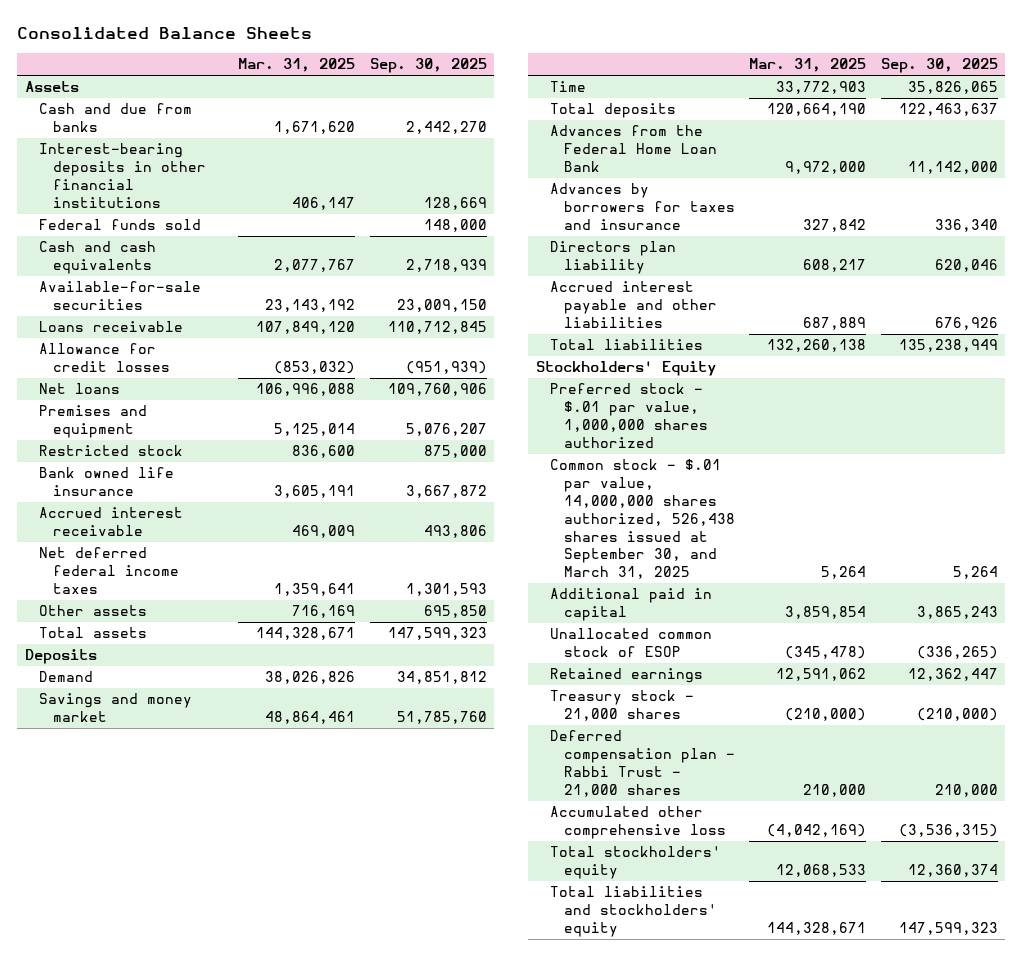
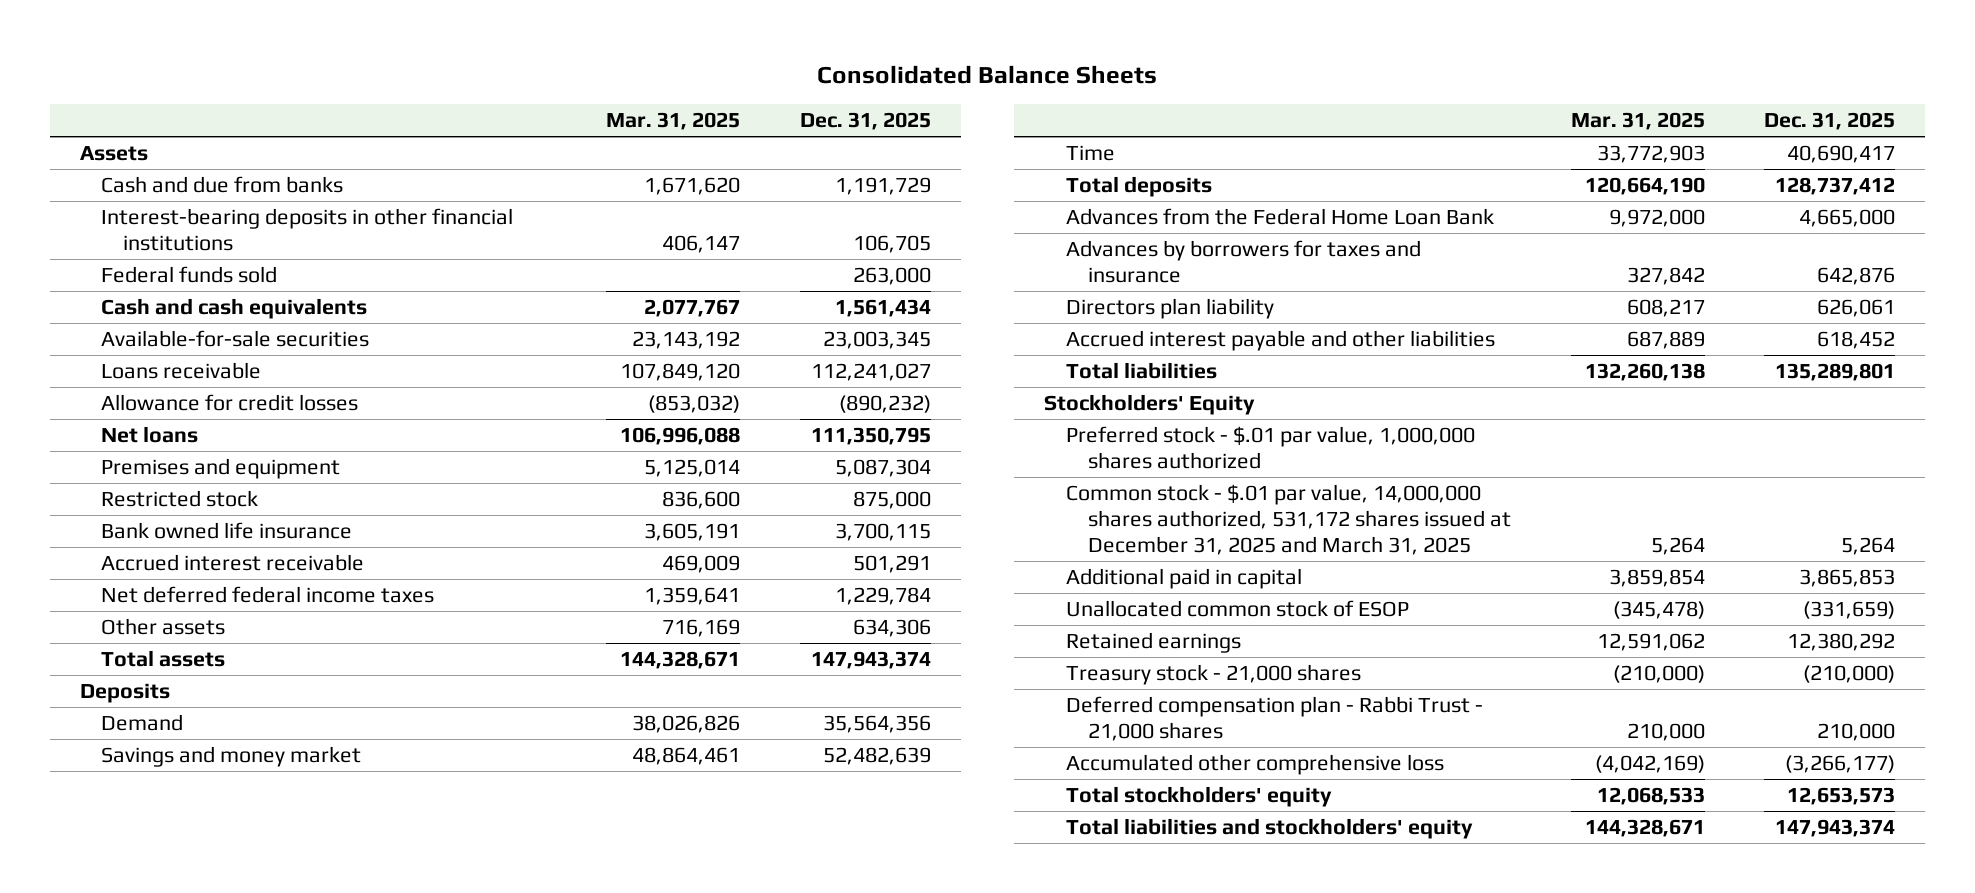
- | Mar. 31, 2025 | Sep. 30, 2025
+ | Mar. 31, 2025 | Dec. 31, 2025
- Common stock - $.01 par value, 14,000,000 shares authorized, 526,438 shares issued at September 30, and March 31, 2025 | 5,264 | 5,264
+ Common stock - $.01 par value, 14,000,000 shares authorized, 531,172 shares issued at December 31, 2025 and March 31, 2025 | 5,264 | 5,264

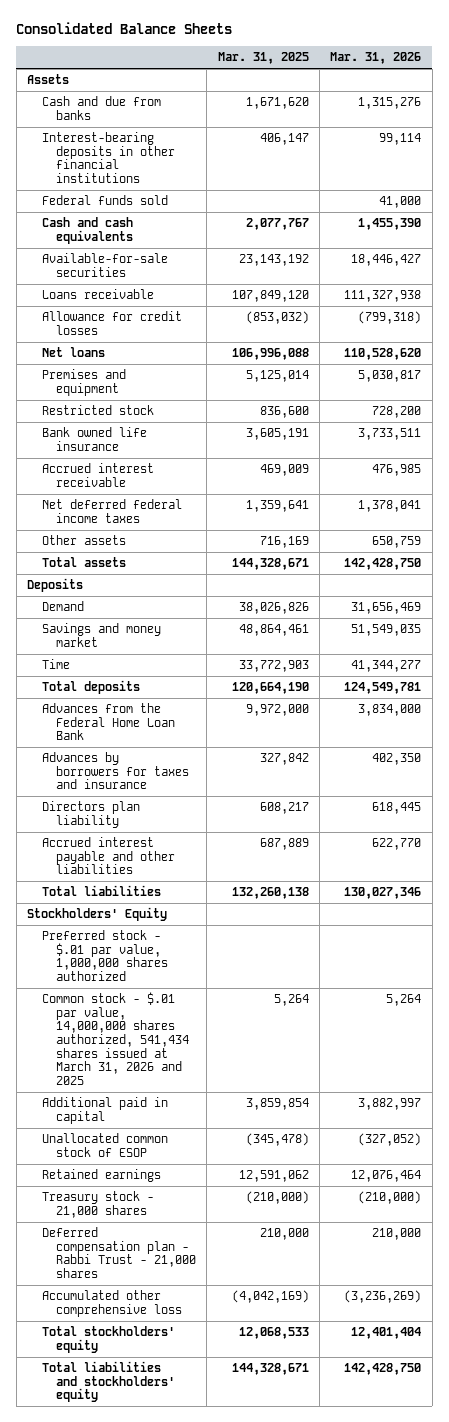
- | Mar. 31, 2025 | Dec. 31, 2025
+ | Mar. 31, 2025 | Mar. 31, 2026
- Common stock - $.01 par value, 14,000,000 shares authorized, 531,172 shares issued at December 31, 2025 and March 31, 2025 | 5,264 | 5,264
+ Common stock - $.01 par value, 14,000,000 shares authorized, 541,434 shares issued at March 31, 2026 and 2025 | 5,264 | 5,264

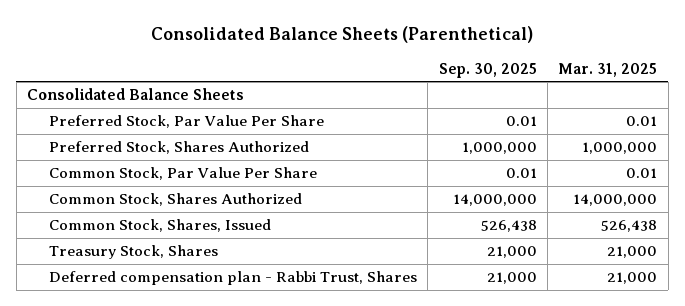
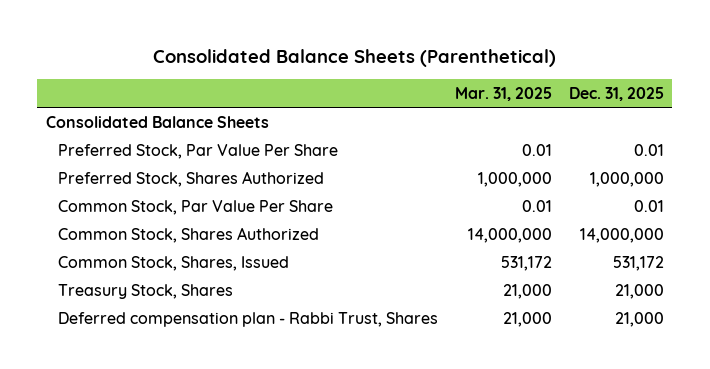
- | Sep. 30, 2025 | Mar. 31, 2025
+ | Mar. 31, 2025 | Dec. 31, 2025
- Common Stock, Shares, Issued | 526,438 | 526,438
+ Common Stock, Shares, Issued | 531,172 | 531,172

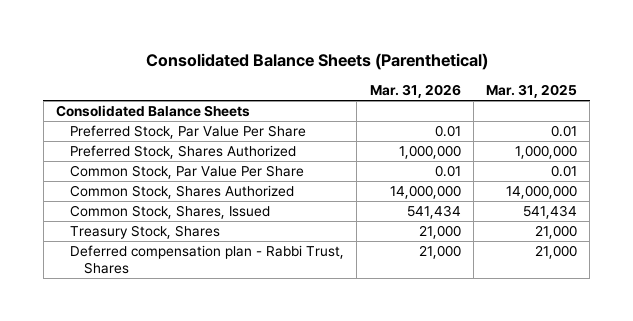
- | Mar. 31, 2025 | Dec. 31, 2025
+ | Mar. 31, 2026 | Mar. 31, 2025
- Common Stock, Shares, Issued | 531,172 | 531,172
+ Common Stock, Shares, Issued | 541,434 | 541,434

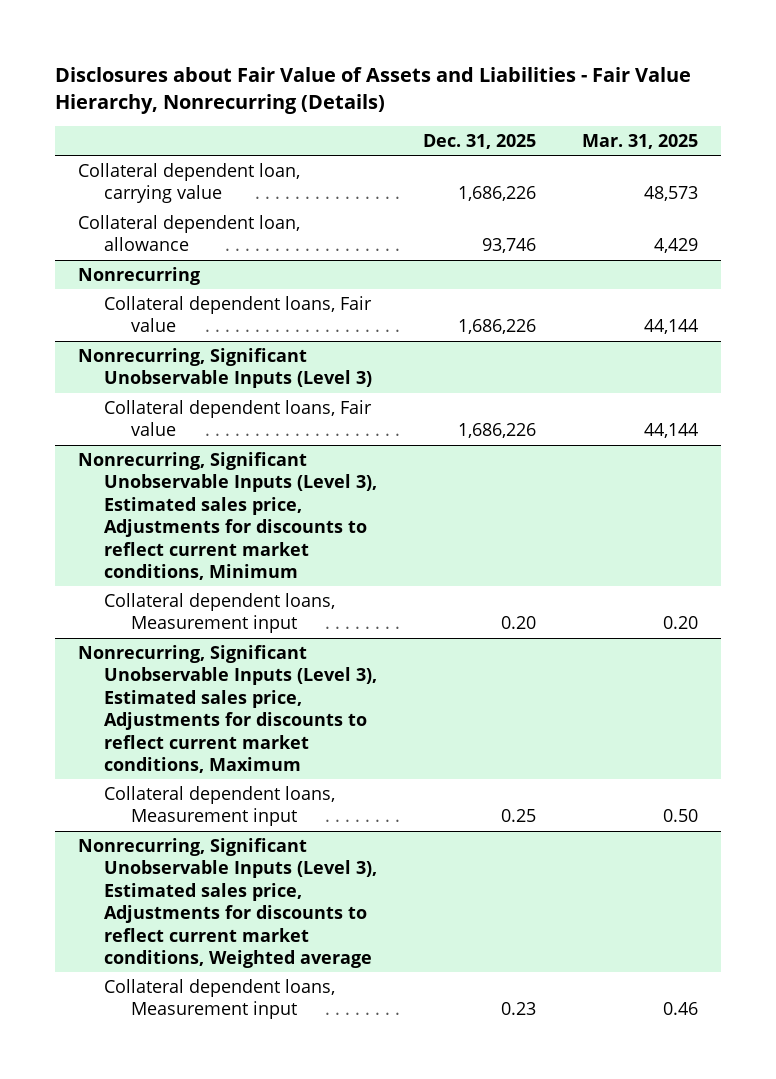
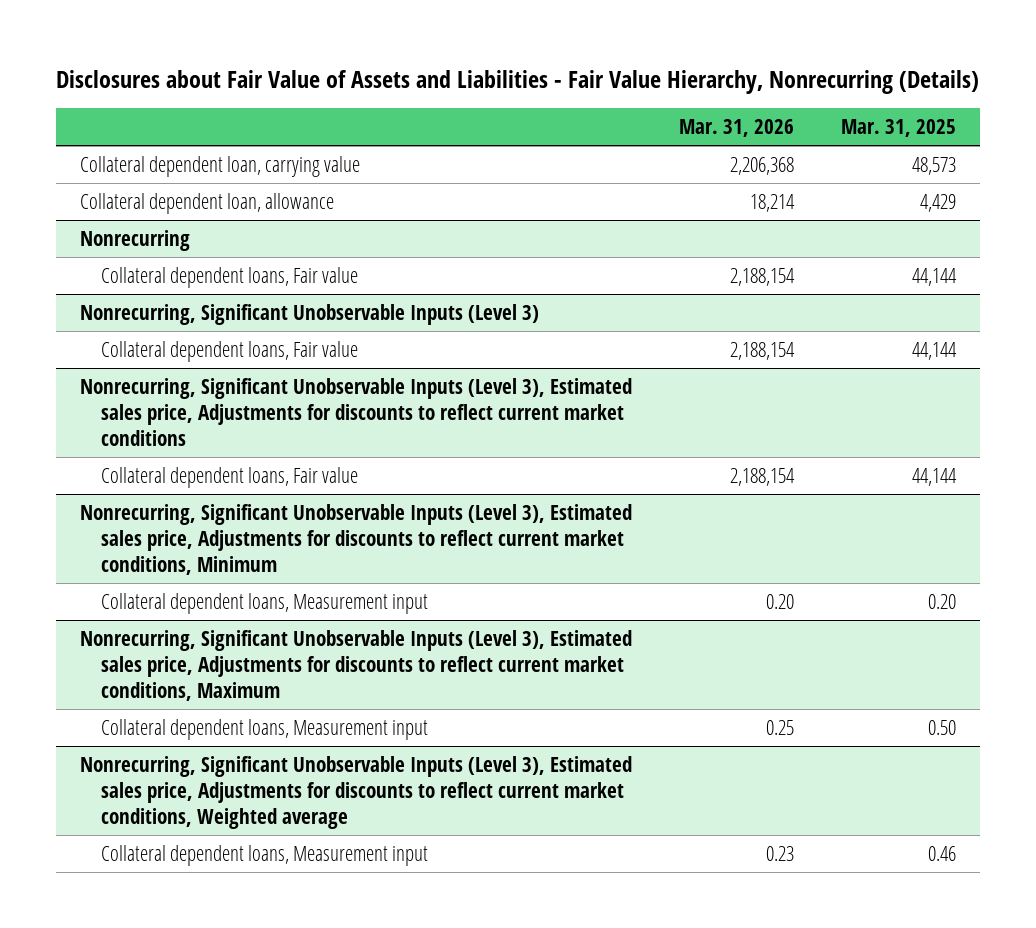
- | Dec. 31, 2025 | Mar. 31, 2025
+ | Mar. 31, 2026 | Mar. 31, 2025
+ Nonrecurring, Significant Unobservable Inputs (Level 3), Estimated sales price, Adjustments for discounts to reflect current market conditions
+ Collateral dependent loans, Fair value | 2,188,154 | 44,144

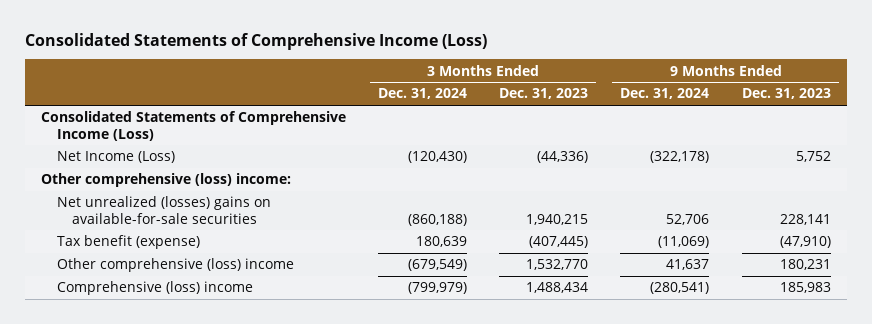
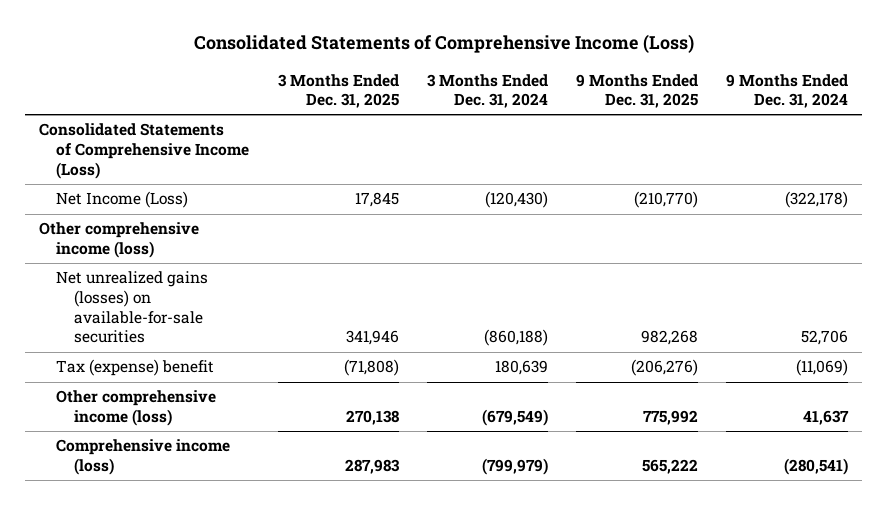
- | 3 Months Ended Dec. 31, 2024 | 3 Months Ended Dec. 31, 2023 | 9 Months Ended Dec. 31, 2024 | 9 Months Ended Dec. 31, 2023
+ | 3 Months Ended Dec. 31, 2025 | 3 Months Ended Dec. 31, 2024 | 9 Months Ended Dec. 31, 2025 | 9 Months Ended Dec. 31, 2024
- Other comprehensive (loss) income:
- Net unrealized (losses) gains on available-for-sale securities | (860,188) | 1,940,215 | 52,706 | 228,141
- Tax benefit (expense) | 180,639 | (407,445) | (11,069) | (47,910)
- Other comprehensive (loss) income | (679,549) | 1,532,770 | 41,637 | 180,231
- Comprehensive (loss) income | (799,979) | 1,488,434 | (280,541) | 185,983
+ Other comprehensive income (loss)
+ Net unrealized gains (losses) on available-for-sale securities | 341,946 | (860,188) | 982,268 | 52,706
+ Tax (expense) benefit | (71,808) | 180,639 | (206,276) | (11,069)
+ Other comprehensive income (loss) | 270,138 | (679,549) | 775,992 | 41,637
+ Comprehensive income (loss) | 287,983 | (799,979) | 565,222 | (280,541)

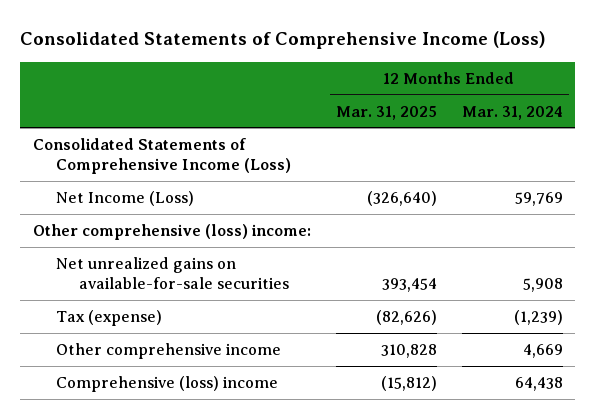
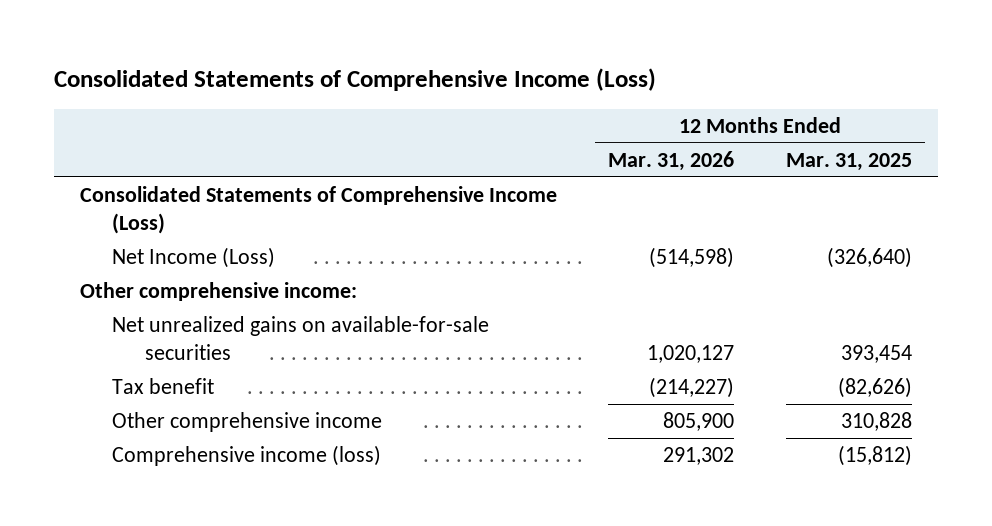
- | 12 Months Ended Mar. 31, 2025 | 12 Months Ended Mar. 31, 2024
+ | 12 Months Ended Mar. 31, 2026 | 12 Months Ended Mar. 31, 2025
- Other comprehensive (loss) income:
+ Other comprehensive income:
- Tax (expense) | (82,626) | (1,239)
+ Tax benefit | (214,227) | (82,626)
- Comprehensive (loss) income | (15,812) | 64,438
+ Comprehensive income (loss) | 291,302 | (15,812)

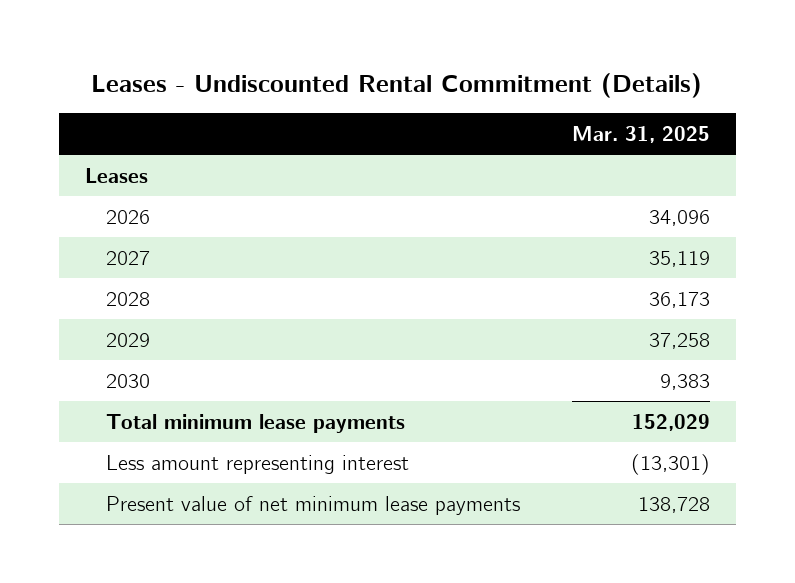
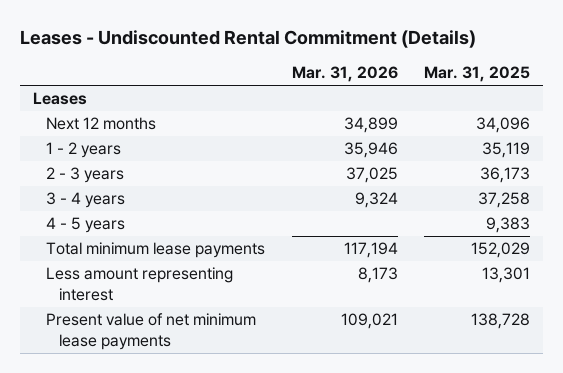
- | Mar. 31, 2025
+ | Mar. 31, 2026 | Mar. 31, 2025
- 2026 | 34,096
- 2027 | 35,119
- 2028 | 36,173
- 2029 | 37,258
- 2030 | 9,383
+ Next 12 months | 34,899 | 34,096
+ 1 - 2 years | 35,946 | 35,119
+ 2 - 3 years | 37,025 | 36,173
+ 3 - 4 years | 9,324 | 37,258
+ 4 - 5 years | | 9,383
- Less amount representing interest | (13,301)
+ Less amount representing interest | 8,173 | 13,301

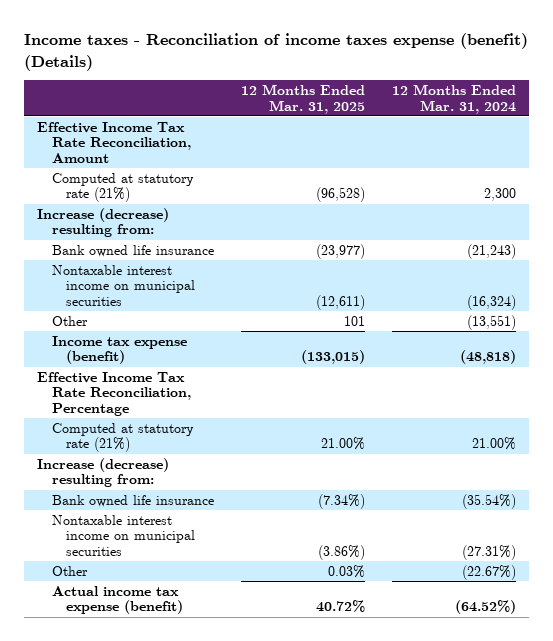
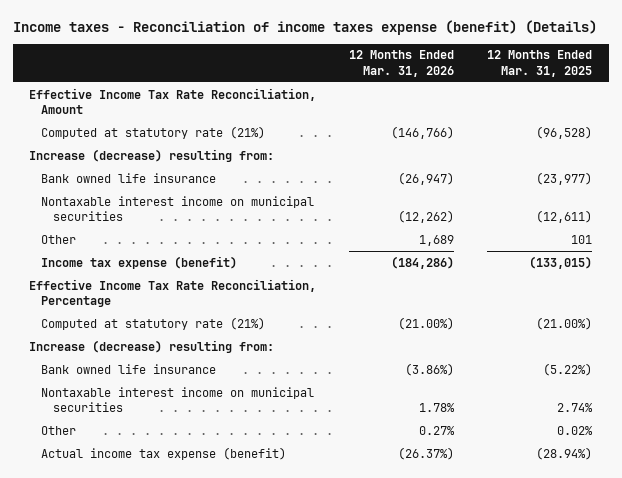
- | 12 Months Ended Mar. 31, 2025 | 12 Months Ended Mar. 31, 2024
+ | 12 Months Ended Mar. 31, 2026 | 12 Months Ended Mar. 31, 2025
- Computed at statutory rate (21%) | 21.00% | 21.00%
+ Computed at statutory rate (21%) | (21.00%) | (21.00%)
- Bank owned life insurance | (7.34%) | (35.54%)
- Nontaxable interest income on municipal securities | (3.86%) | (27.31%)
- Other | 0.03% | (22.67%)
- Actual income tax expense (benefit) | 40.72% | (64.52%)
+ Bank owned life insurance | (3.86%) | (5.22%)
+ Nontaxable interest income on municipal securities | 1.78% | 2.74%
+ Other | 0.27% | 0.02%
+ Actual income tax expense (benefit) | (26.37%) | (28.94%)

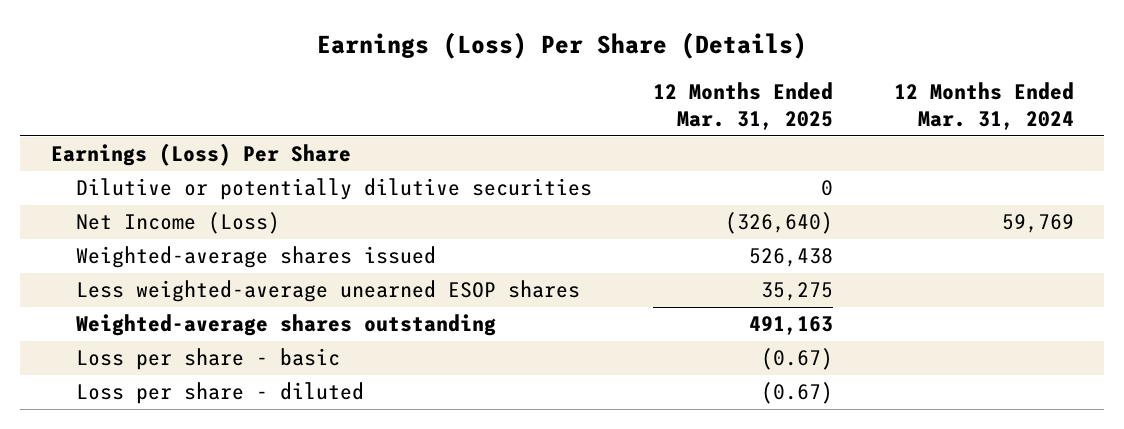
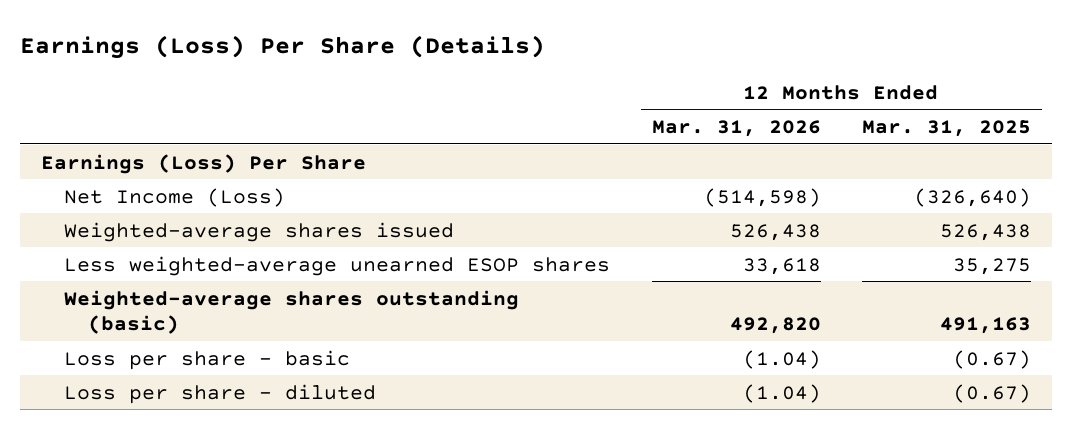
- | 12 Months Ended Mar. 31, 2025 | 12 Months Ended Mar. 31, 2024
+ | 12 Months Ended Mar. 31, 2026 | 12 Months Ended Mar. 31, 2025
- Dilutive or potentially dilutive securities | 0 |
- Weighted-average shares outstanding | 491,163 |
+ Weighted-average shares outstanding (basic) | 492,820 | 491,163

